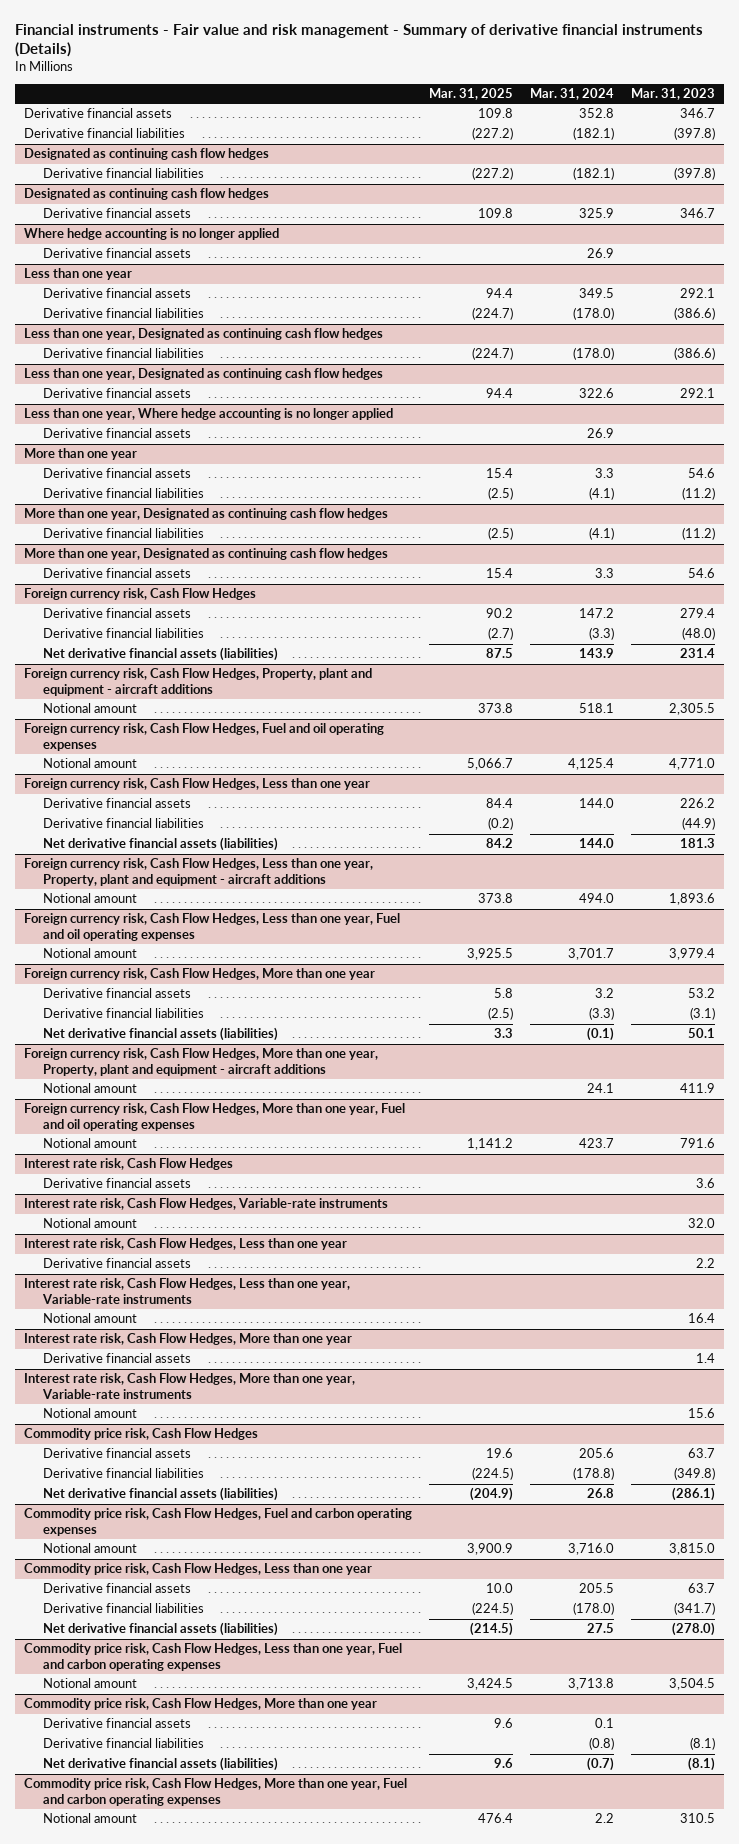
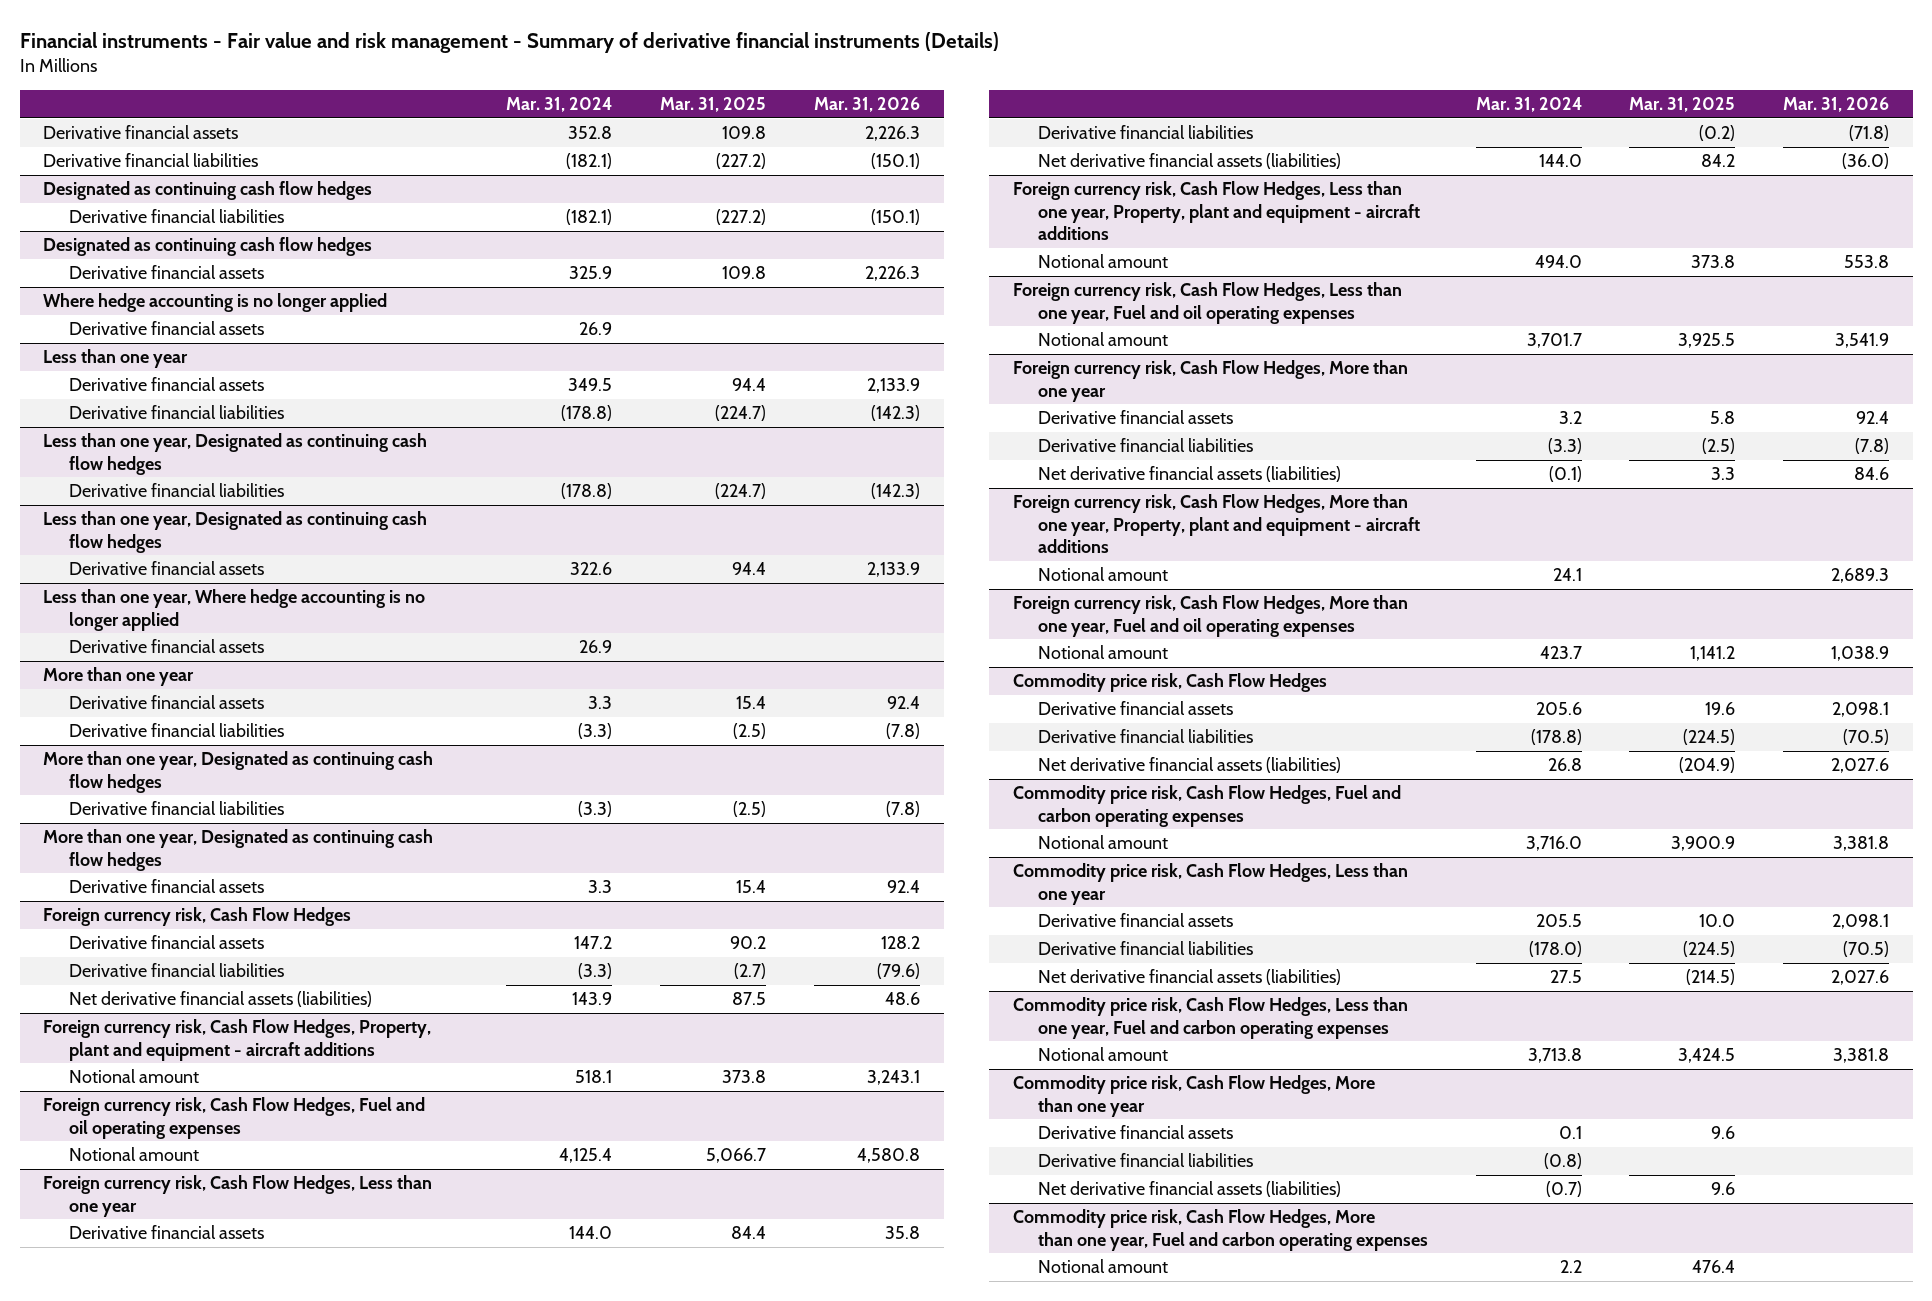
- | Mar. 31, 2025 | Mar. 31, 2024 | Mar. 31, 2023
+ | Mar. 31, 2024 | Mar. 31, 2025 | Mar. 31, 2026
@ Less than one year
- Derivative financial liabilities | (224.7) | (178.0) | (386.6)
+ Derivative financial liabilities | (178.8) | (224.7) | (142.3)
@ Less than one year, Designated as continuing cash flow hedges
- Derivative financial liabilities | (224.7) | (178.0) | (386.6)
+ Derivative financial liabilities | (178.8) | (224.7) | (142.3)
@ More than one year
- Derivative financial liabilities | (2.5) | (4.1) | (11.2)
+ Derivative financial liabilities | (3.3) | (2.5) | (7.8)
@ More than one year, Designated as continuing cash flow hedges
- Derivative financial liabilities | (2.5) | (4.1) | (11.2)
+ Derivative financial liabilities | (3.3) | (2.5) | (7.8)
- Interest rate risk, Cash Flow Hedges
- Derivative financial assets | | | 3.6
- Interest rate risk, Cash Flow Hedges, Variable-rate instruments
- Notional amount | | | 32.0
- Interest rate risk, Cash Flow Hedges, Less than one year
- Derivative financial assets | | | 2.2
- Interest rate risk, Cash Flow Hedges, Less than one year, Variable-rate instruments
- Notional amount | | | 16.4
- Interest rate risk, Cash Flow Hedges, More than one year
- Derivative financial assets | | | 1.4
- Interest rate risk, Cash Flow Hedges, More than one year, Variable-rate instruments
- Notional amount | | | 15.6

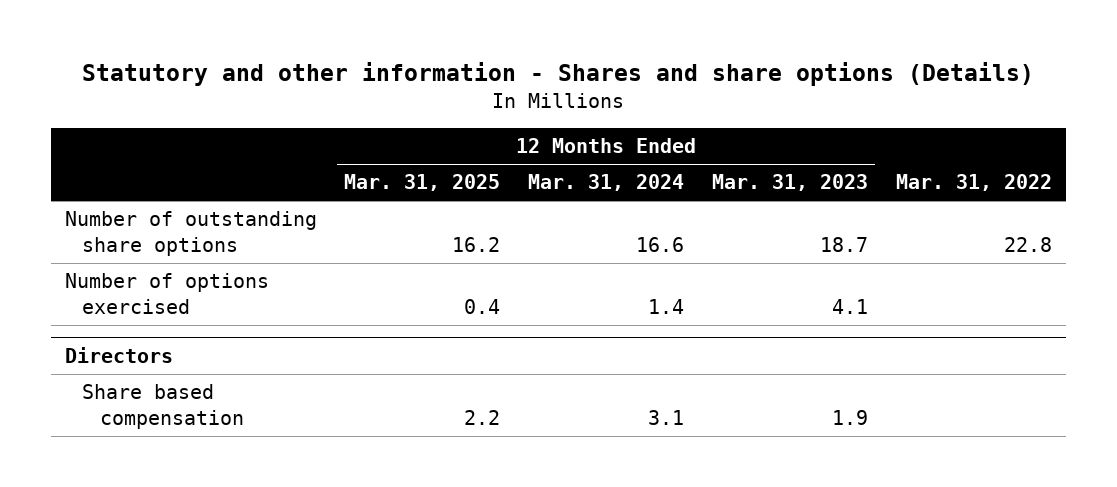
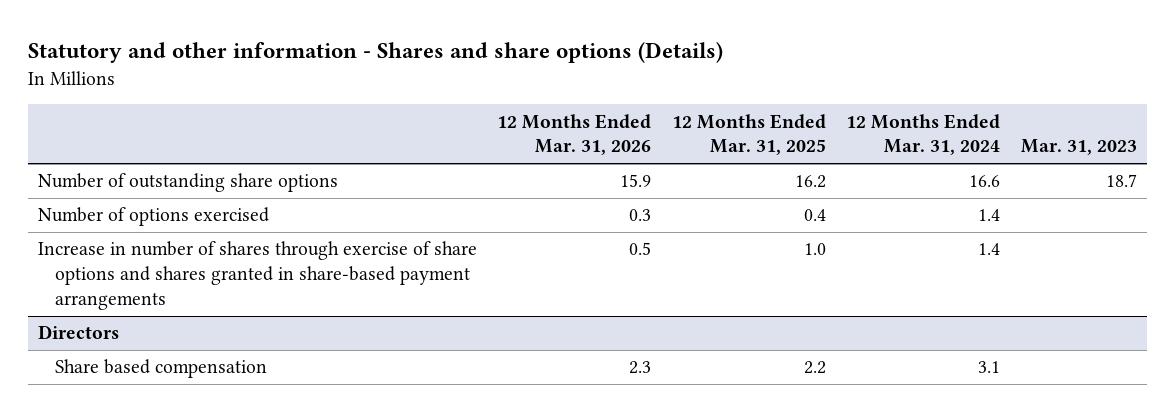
- | 12 Months Ended Mar. 31, 2025 | 12 Months Ended Mar. 31, 2024 | 12 Months Ended Mar. 31, 2023 | Mar. 31, 2022
+ | 12 Months Ended Mar. 31, 2026 | 12 Months Ended Mar. 31, 2025 | 12 Months Ended Mar. 31, 2024 | Mar. 31, 2023
+ Increase in number of shares through exercise of share options and shares granted in share-based payment arrangements | 0.5 | 1.0 | 1.4 |

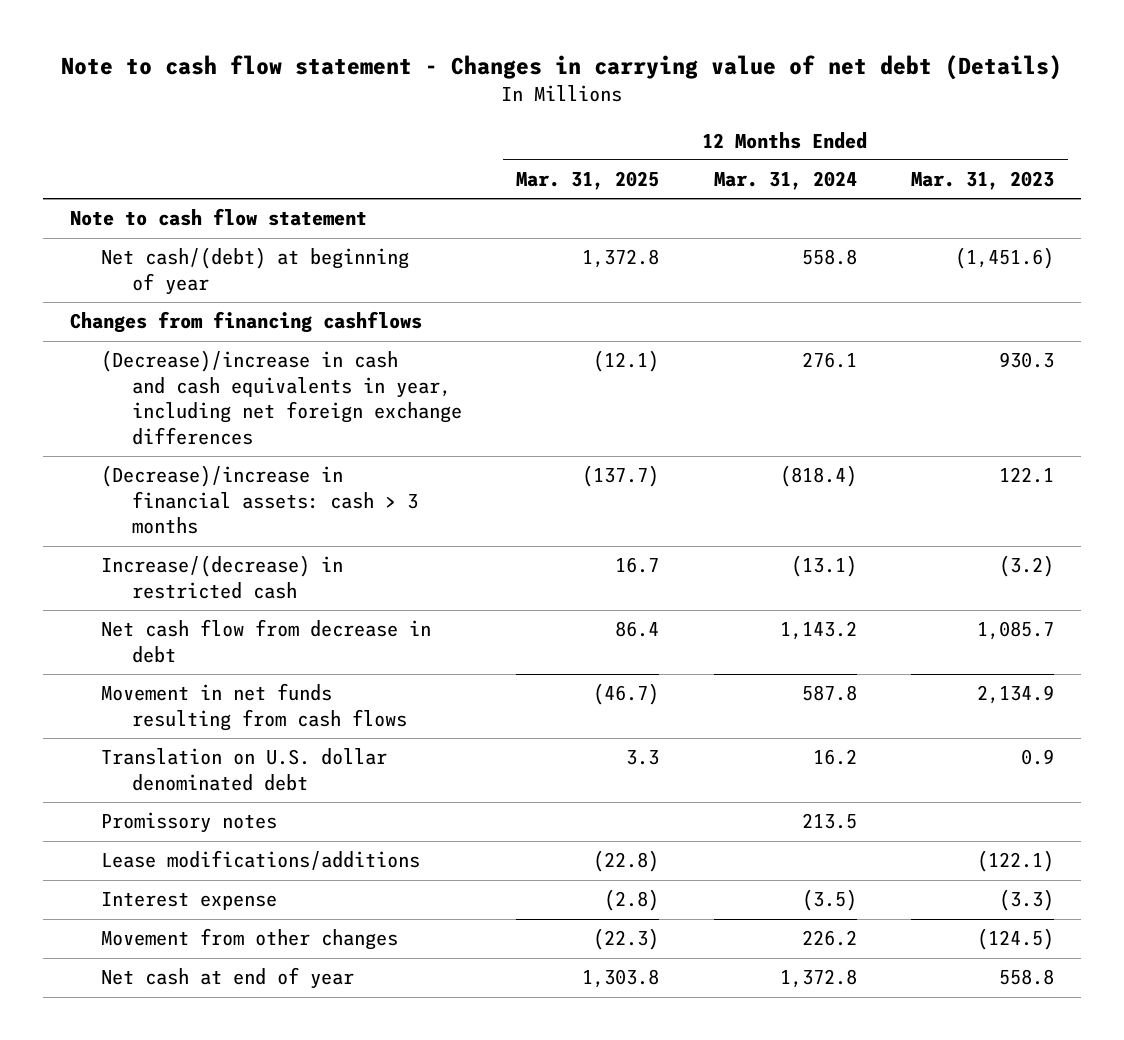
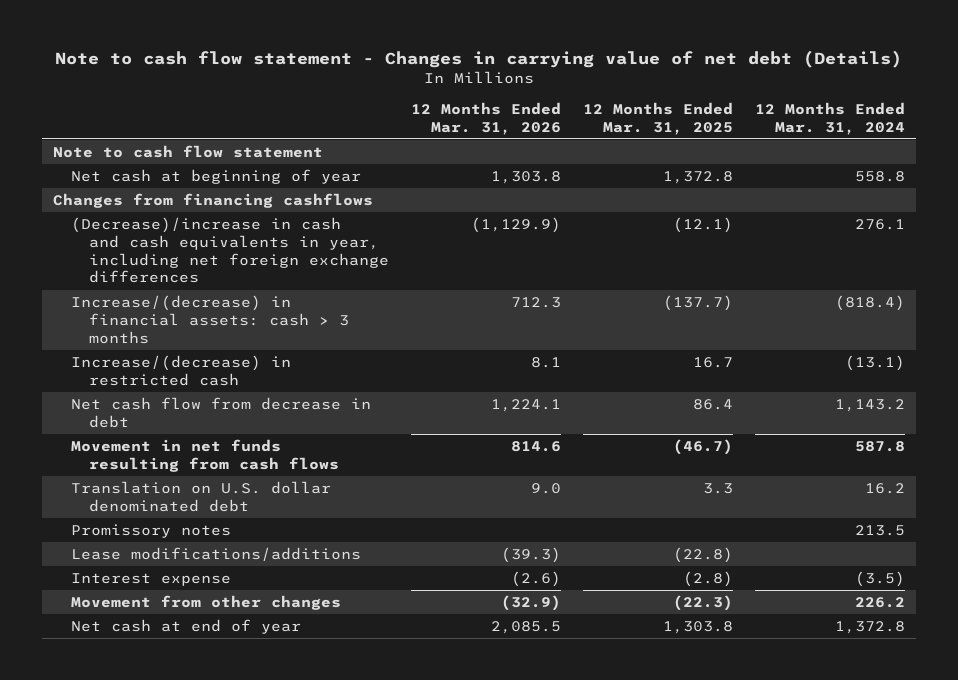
- | 12 Months Ended Mar. 31, 2025 | 12 Months Ended Mar. 31, 2024 | 12 Months Ended Mar. 31, 2023
+ | 12 Months Ended Mar. 31, 2026 | 12 Months Ended Mar. 31, 2025 | 12 Months Ended Mar. 31, 2024
- Net cash/(debt) at beginning of year | 1,372.8 | 558.8 | (1,451.6)
+ Net cash at beginning of year | 1,303.8 | 1,372.8 | 558.8
- (Decrease)/increase in financial assets: cash > 3 months | (137.7) | (818.4) | 122.1
+ Increase/(decrease) in financial assets: cash > 3 months | 712.3 | (137.7) | (818.4)

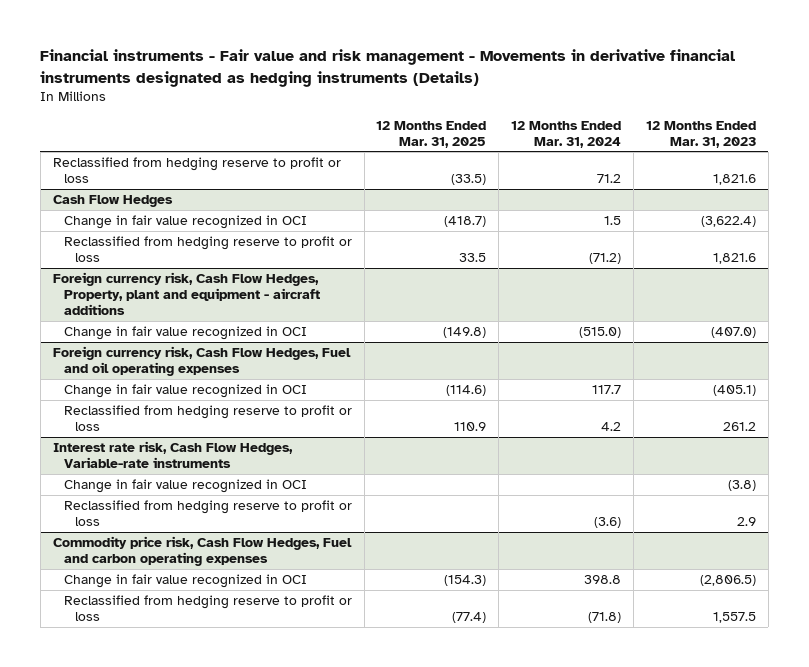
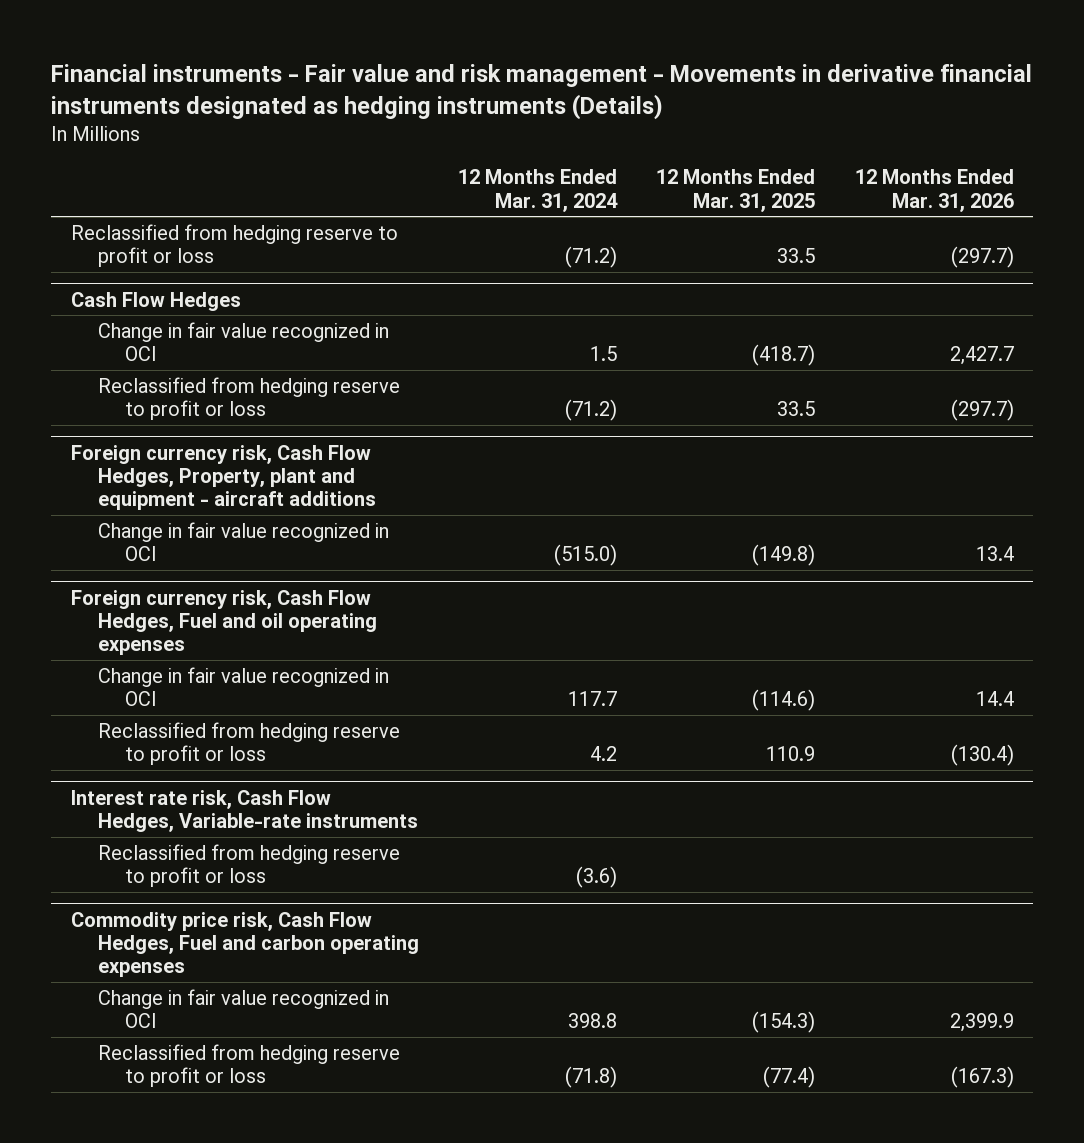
- | 12 Months Ended Mar. 31, 2025 | 12 Months Ended Mar. 31, 2024 | 12 Months Ended Mar. 31, 2023
+ | 12 Months Ended Mar. 31, 2024 | 12 Months Ended Mar. 31, 2025 | 12 Months Ended Mar. 31, 2026
- Reclassified from hedging reserve to profit or loss | (33.5) | 71.2 | 1,821.6
+ Reclassified from hedging reserve to profit or loss | (71.2) | 33.5 | (297.7)
@ Interest rate risk, Cash Flow Hedges, Variable-rate instruments
- Change in fair value recognized in OCI | | | (3.8)

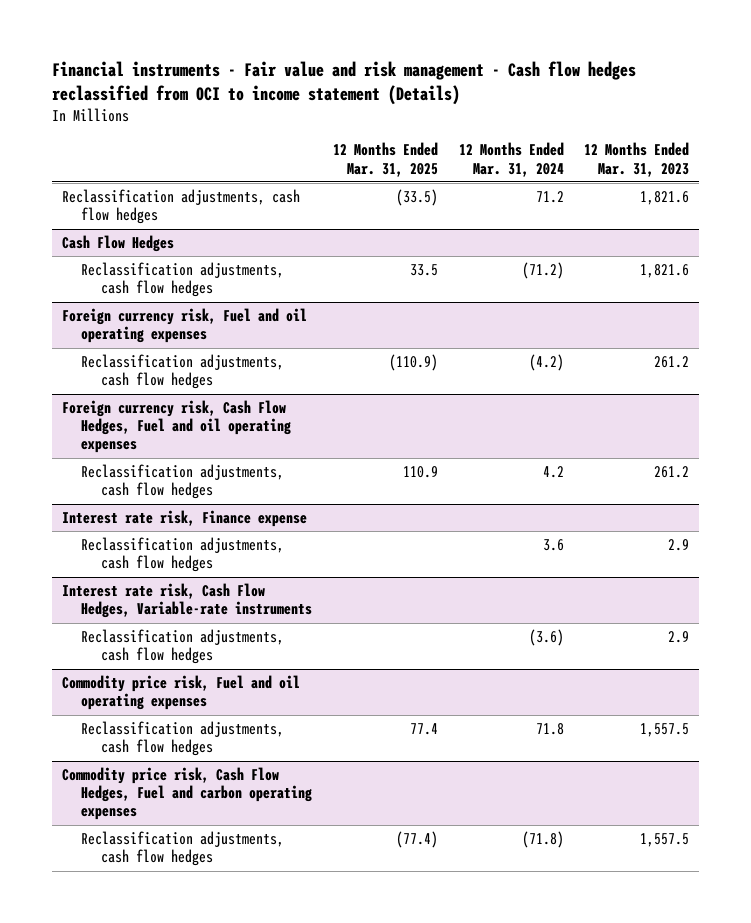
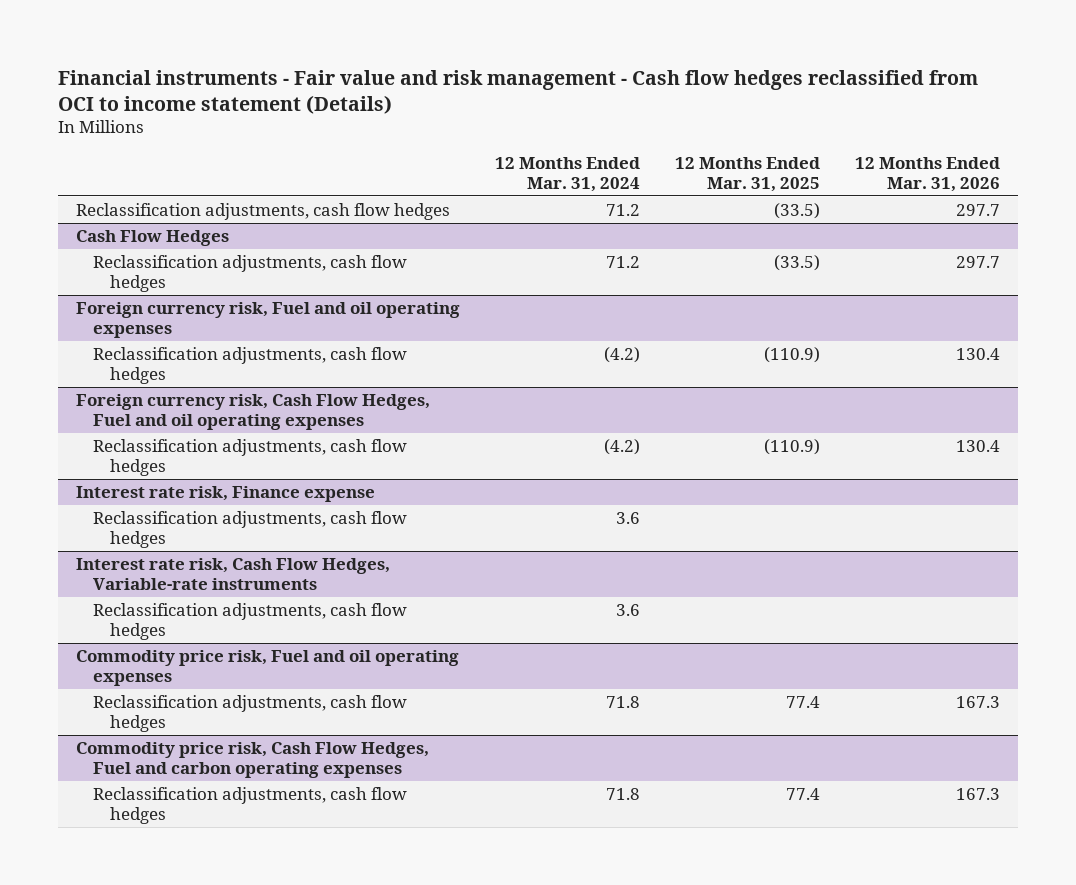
- | 12 Months Ended Mar. 31, 2025 | 12 Months Ended Mar. 31, 2024 | 12 Months Ended Mar. 31, 2023
+ | 12 Months Ended Mar. 31, 2024 | 12 Months Ended Mar. 31, 2025 | 12 Months Ended Mar. 31, 2026
@ Cash Flow Hedges
- Reclassification adjustments, cash flow hedges | 33.5 | (71.2) | 1,821.6
+ Reclassification adjustments, cash flow hedges | 71.2 | (33.5) | 297.7
@ Foreign currency risk, Cash Flow Hedges, Fuel and oil operating expenses
- Reclassification adjustments, cash flow hedges | 110.9 | 4.2 | 261.2
+ Reclassification adjustments, cash flow hedges | (4.2) | (110.9) | 130.4
@ Interest rate risk, Cash Flow Hedges, Variable-rate instruments
- Reclassification adjustments, cash flow hedges | | (3.6) | 2.9
+ Reclassification adjustments, cash flow hedges | 3.6 | |
@ Commodity price risk, Cash Flow Hedges, Fuel and carbon operating expenses
- Reclassification adjustments, cash flow hedges | (77.4) | (71.8) | 1,557.5
+ Reclassification adjustments, cash flow hedges | 71.8 | 77.4 | 167.3

